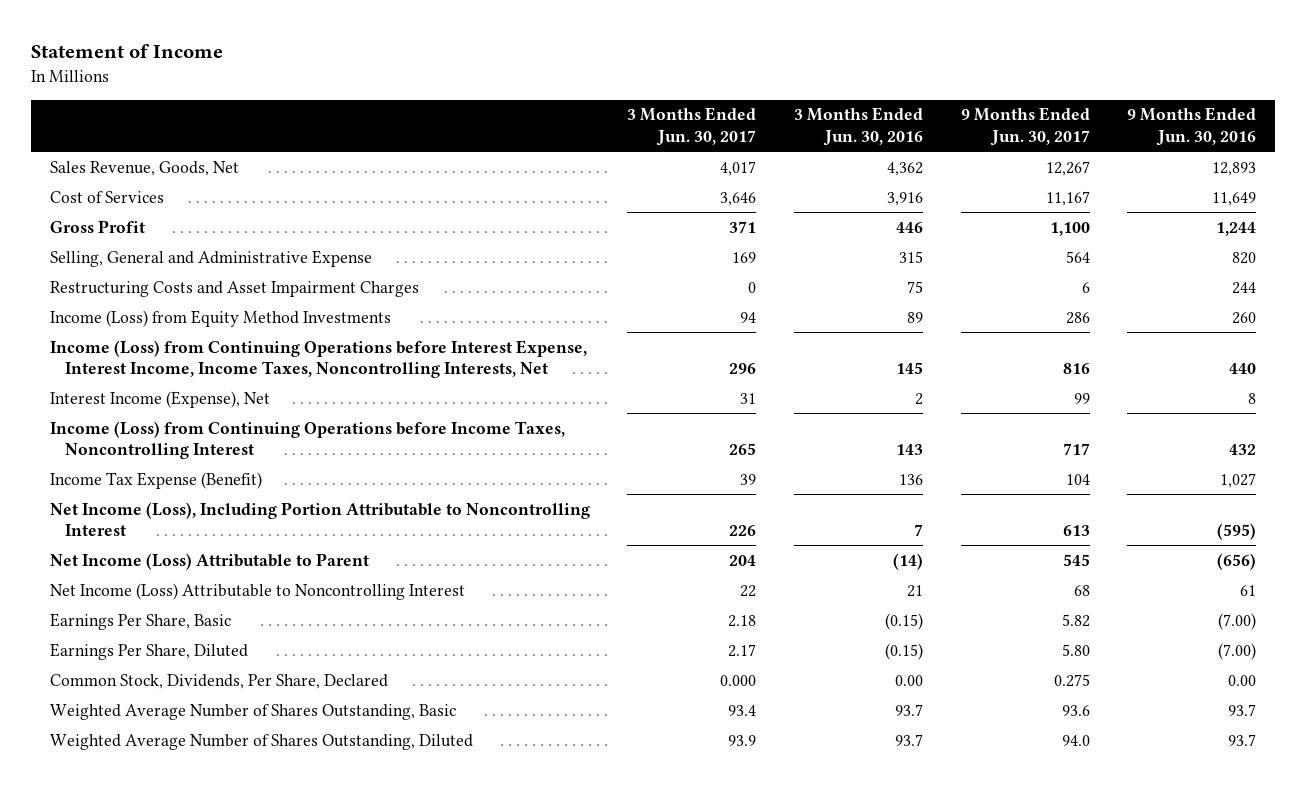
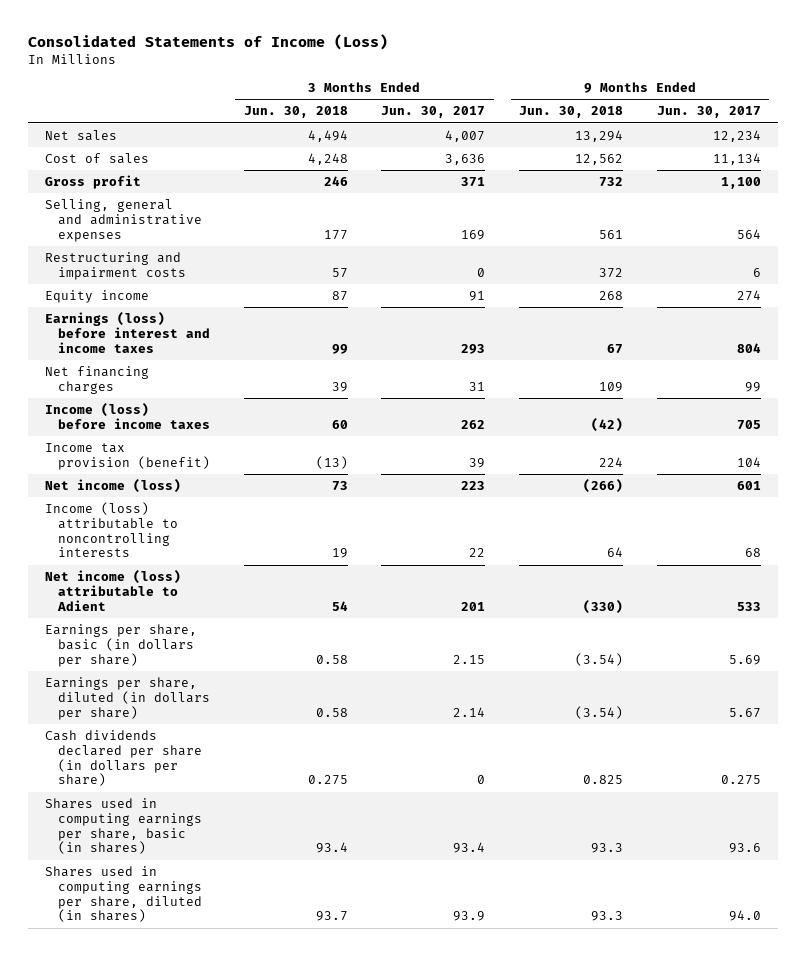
- Statement of Income
+ Consolidated Statements of Income (Loss)
- | 3 Months Ended Jun. 30, 2017 | 3 Months Ended Jun. 30, 2016 | 9 Months Ended Jun. 30, 2017 | 9 Months Ended Jun. 30, 2016
+ | 3 Months Ended Jun. 30, 2018 | 3 Months Ended Jun. 30, 2017 | 9 Months Ended Jun. 30, 2018 | 9 Months Ended Jun. 30, 2017
- Sales Revenue, Goods, Net | 4,017 | 4,362 | 12,267 | 12,893
- Cost of Services | 3,646 | 3,916 | 11,167 | 11,649
- Gross Profit | 371 | 446 | 1,100 | 1,244
- Selling, General and Administrative Expense | 169 | 315 | 564 | 820
- Restructuring Costs and Asset Impairment Charges | 0 | 75 | 6 | 244
- Income (Loss) from Equity Method Investments | 94 | 89 | 286 | 260
- Income (Loss) from Continuing Operations before Interest Expense, Interest Income, Income Taxes, Noncontrolling Interests, Net | 296 | 145 | 816 | 440
- Interest Income (Expense), Net | 31 | 2 | 99 | 8
- Income (Loss) from Continuing Operations before Income Taxes, Noncontrolling Interest | 265 | 143 | 717 | 432
- Income Tax Expense (Benefit) | 39 | 136 | 104 | 1,027
- Net Income (Loss), Including Portion Attributable to Noncontrolling Interest | 226 | 7 | 613 | (595)
- Net Income (Loss) Attributable to Parent | 204 | (14) | 545 | (656)
- Net Income (Loss) Attributable to Noncontrolling Interest | 22 | 21 | 68 | 61
- Earnings Per Share, Basic | 2.18 | (0.15) | 5.82 | (7.00)
- Earnings Per Share, Diluted | 2.17 | (0.15) | 5.80 | (7.00)
- Common Stock, Dividends, Per Share, Declared | 0.000 | 0.00 | 0.275 | 0.00
- Weighted Average Number of Shares Outstanding, Basic | 93.4 | 93.7 | 93.6 | 93.7
- Weighted Average Number of Shares Outstanding, Diluted | 93.9 | 93.7 | 94.0 | 93.7
+ Net sales | 4,494 | 4,007 | 13,294 | 12,234
+ Cost of sales | 4,248 | 3,636 | 12,562 | 11,134
+ Gross profit | 246 | 371 | 732 | 1,100
+ Selling, general and administrative expenses | 177 | 169 | 561 | 564
+ Restructuring and impairment costs | 57 | 0 | 372 | 6
+ Equity income | 87 | 91 | 268 | 274
+ Earnings (loss) before interest and income taxes | 99 | 293 | 67 | 804
+ Net financing charges | 39 | 31 | 109 | 99
+ Income (loss) before income taxes | 60 | 262 | (42) | 705
+ Income tax provision (benefit) | (13) | 39 | 224 | 104
+ Net income (loss) | 73 | 223 | (266) | 601
+ Income (loss) attributable to noncontrolling interests | 19 | 22 | 64 | 68
+ Net income (loss) attributable to Adient | 54 | 201 | (330) | 533
+ Earnings per share, basic (in dollars per share) | 0.58 | 2.15 | (3.54) | 5.69
+ Earnings per share, diluted (in dollars per share) | 0.58 | 2.14 | (3.54) | 5.67
+ Cash dividends declared per share (in dollars per share) | 0.275 | 0 | 0.825 | 0.275
+ Shares used in computing earnings per share, basic (in shares) | 93.4 | 93.4 | 93.3 | 93.6
+ Shares used in computing earnings per share, diluted (in shares) | 93.7 | 93.9 | 93.3 | 94.0

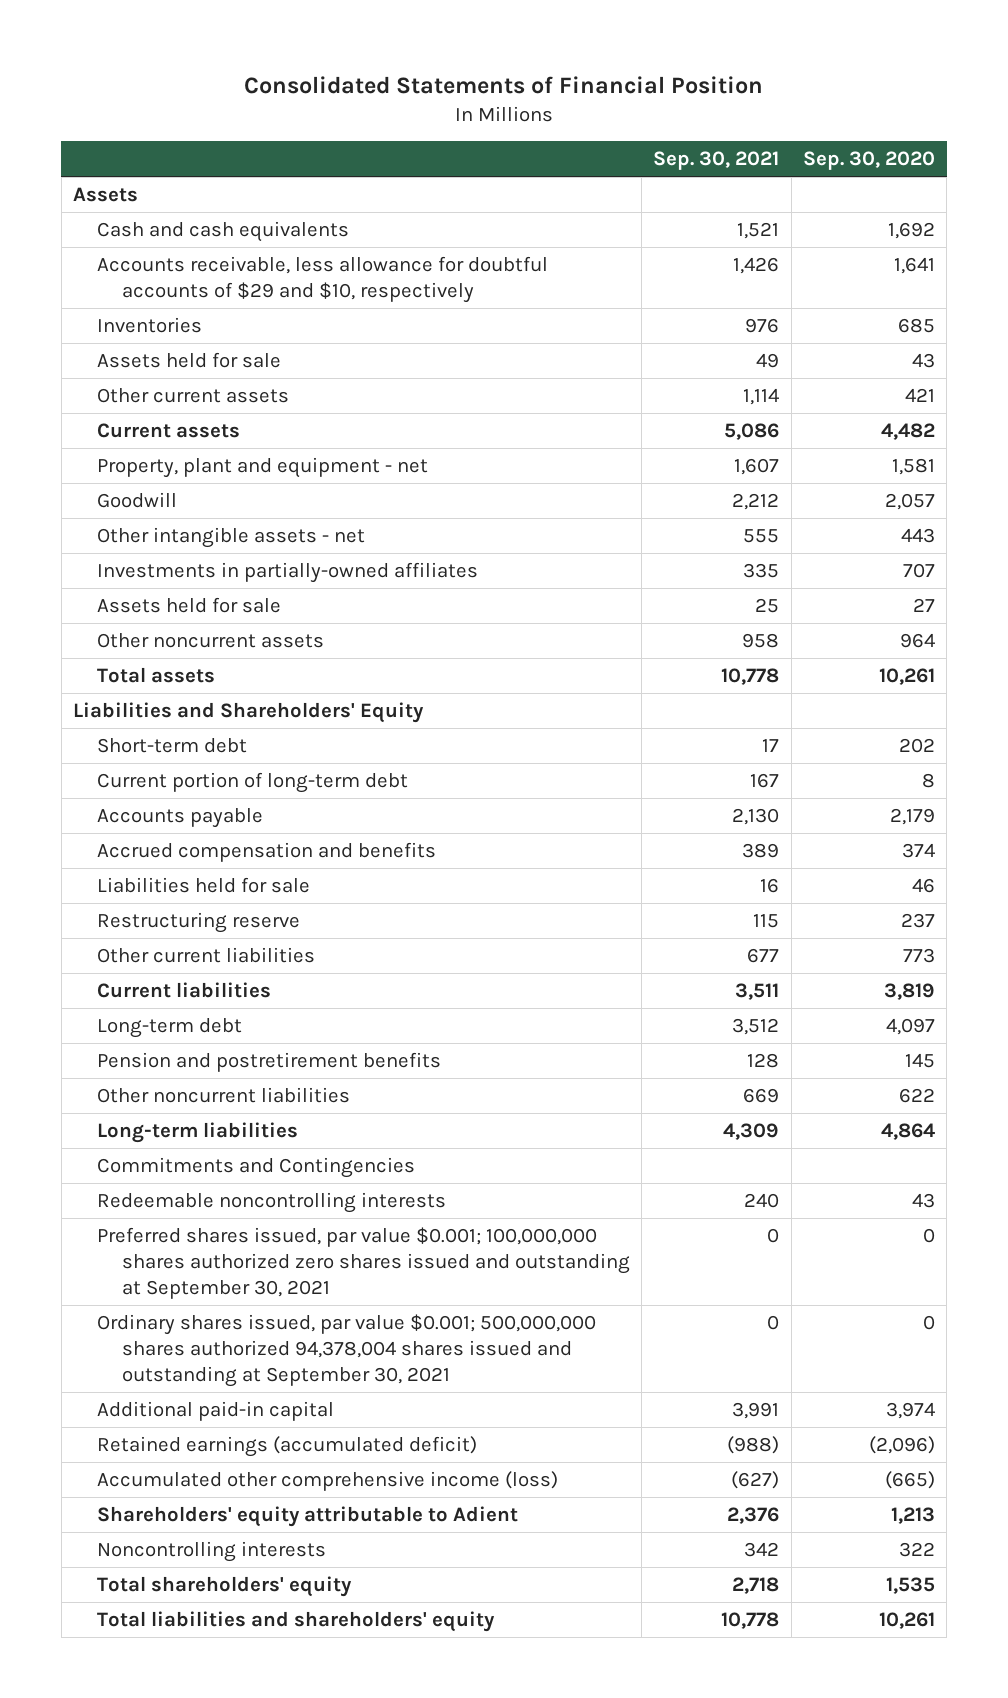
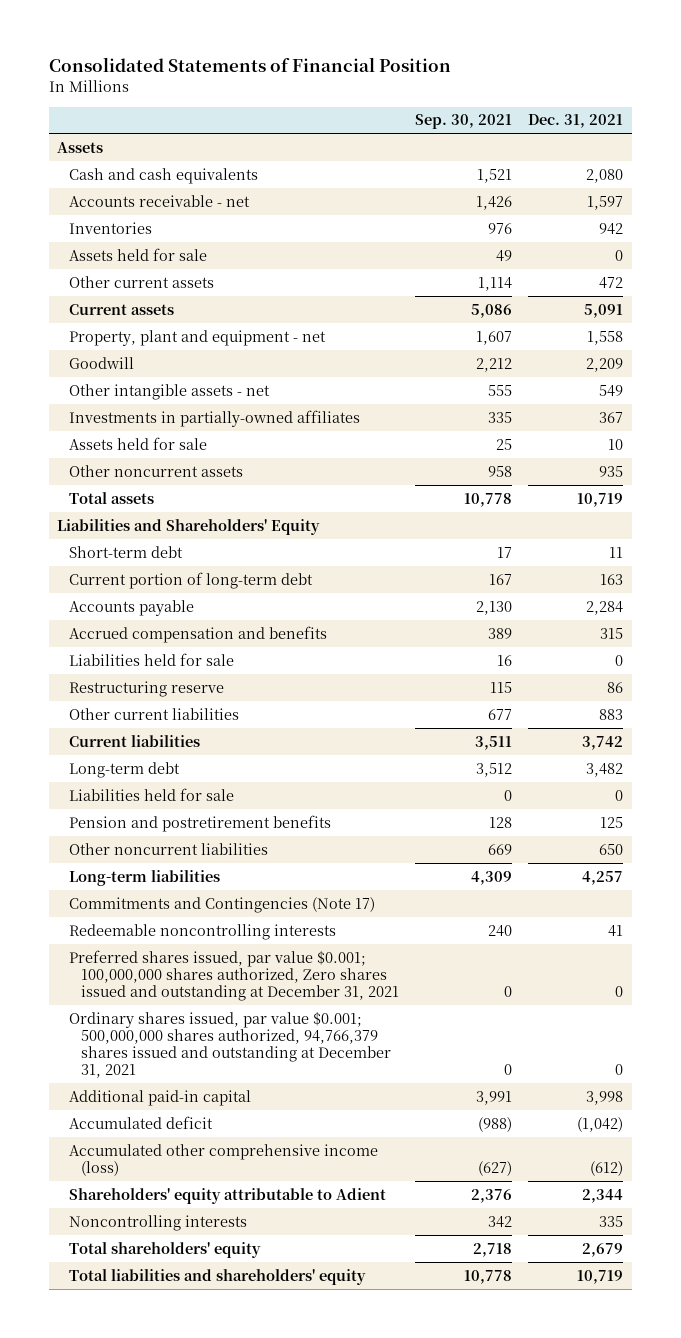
- | Sep. 30, 2021 | Sep. 30, 2020
+ | Sep. 30, 2021 | Dec. 31, 2021
- Accounts receivable, less allowance for doubtful accounts of $29 and $10, respectively | 1,426 | 1,641
+ Accounts receivable - net | 1,426 | 1,597
+ Liabilities held for sale | 0 | 0
- Commitments and Contingencies
+ Commitments and Contingencies (Note 17)
- Preferred shares issued, par value $0.001; 100,000,000 shares authorized zero shares issued and outstanding at September 30, 2021 | 0 | 0
- Ordinary shares issued, par value $0.001; 500,000,000 shares authorized 94,378,004 shares issued and outstanding at September 30, 2021 | 0 | 0
+ Preferred shares issued, par value $0.001; 100,000,000 shares authorized, Zero shares issued and outstanding at December 31, 2021 | 0 | 0
+ Ordinary shares issued, par value $0.001; 500,000,000 shares authorized, 94,766,379 shares issued and outstanding at December 31, 2021 | 0 | 0
- Retained earnings (accumulated deficit) | (988) | (2,096)
+ Accumulated deficit | (988) | (1,042)

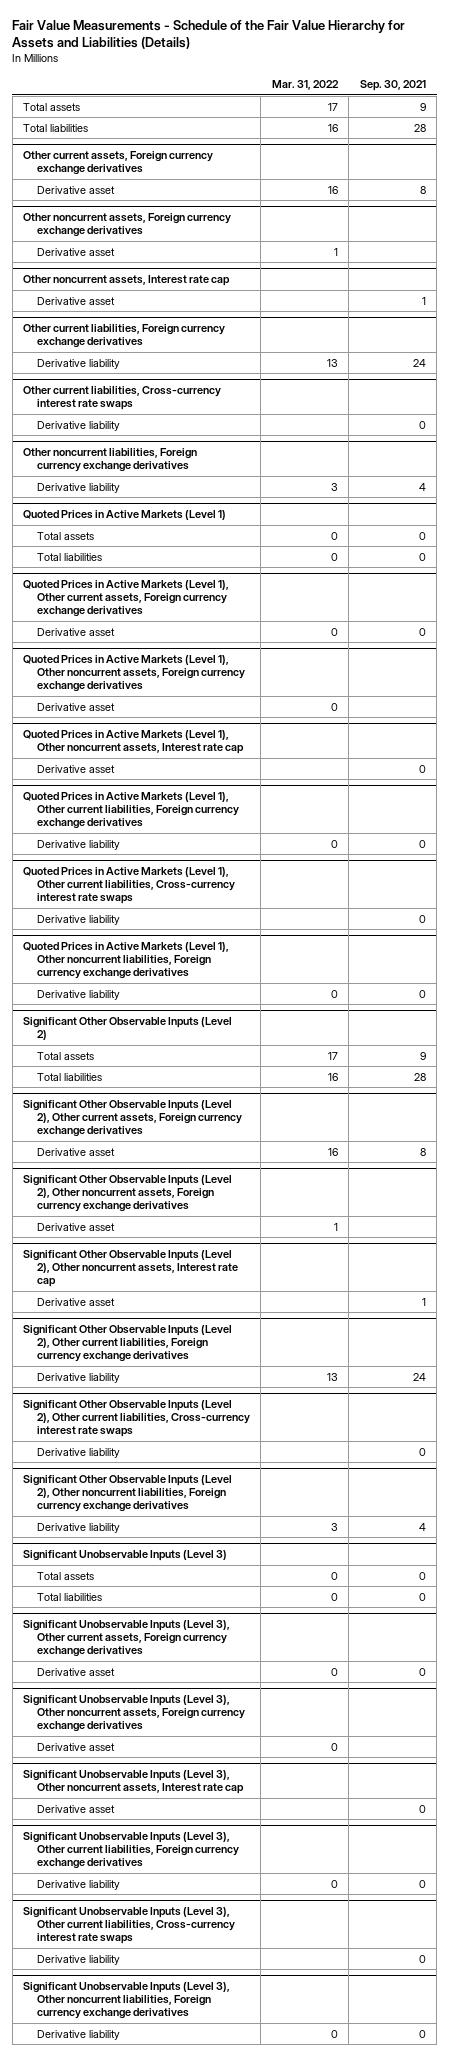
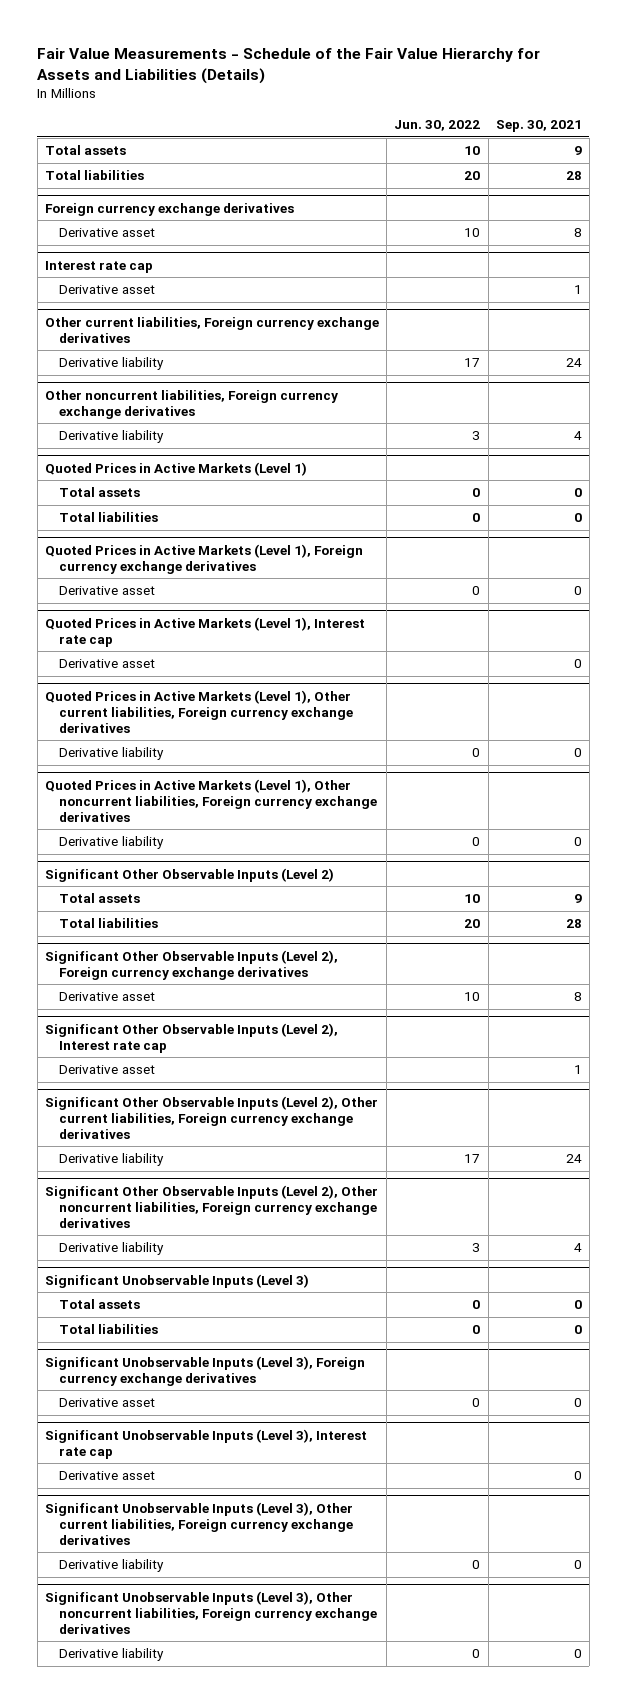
- | Mar. 31, 2022 | Sep. 30, 2021
+ | Jun. 30, 2022 | Sep. 30, 2021
- Other current assets, Foreign currency exchange derivatives
+ Foreign currency exchange derivatives
- Other noncurrent assets, Foreign currency exchange derivatives
- Derivative asset | 1 |
- Other noncurrent assets, Interest rate cap
+ Interest rate cap
- Other current liabilities, Cross-currency interest rate swaps
- Derivative liability | | 0
- Quoted Prices in Active Markets (Level 1), Other current assets, Foreign currency exchange derivatives
+ Quoted Prices in Active Markets (Level 1), Foreign currency exchange derivatives
- Quoted Prices in Active Markets (Level 1), Other noncurrent assets, Foreign currency exchange derivatives
- Derivative asset | 0 |
- Quoted Prices in Active Markets (Level 1), Other noncurrent assets, Interest rate cap
+ Quoted Prices in Active Markets (Level 1), Interest rate cap
- Quoted Prices in Active Markets (Level 1), Other current liabilities, Cross-currency interest rate swaps
- Derivative liability | | 0
- Significant Other Observable Inputs (Level 2), Other current assets, Foreign currency exchange derivatives
+ Significant Other Observable Inputs (Level 2), Foreign currency exchange derivatives
- Significant Other Observable Inputs (Level 2), Other noncurrent assets, Foreign currency exchange derivatives
- Derivative asset | 1 |
- Significant Other Observable Inputs (Level 2), Other noncurrent assets, Interest rate cap
+ Significant Other Observable Inputs (Level 2), Interest rate cap
- Significant Other Observable Inputs (Level 2), Other current liabilities, Cross-currency interest rate swaps
- Derivative liability | | 0
- Significant Unobservable Inputs (Level 3), Other current assets, Foreign currency exchange derivatives
+ Significant Unobservable Inputs (Level 3), Foreign currency exchange derivatives
- Significant Unobservable Inputs (Level 3), Other noncurrent assets, Foreign currency exchange derivatives
- Derivative asset | 0 |
- Significant Unobservable Inputs (Level 3), Other noncurrent assets, Interest rate cap
+ Significant Unobservable Inputs (Level 3), Interest rate cap
- Significant Unobservable Inputs (Level 3), Other current liabilities, Cross-currency interest rate swaps
- Derivative liability | | 0

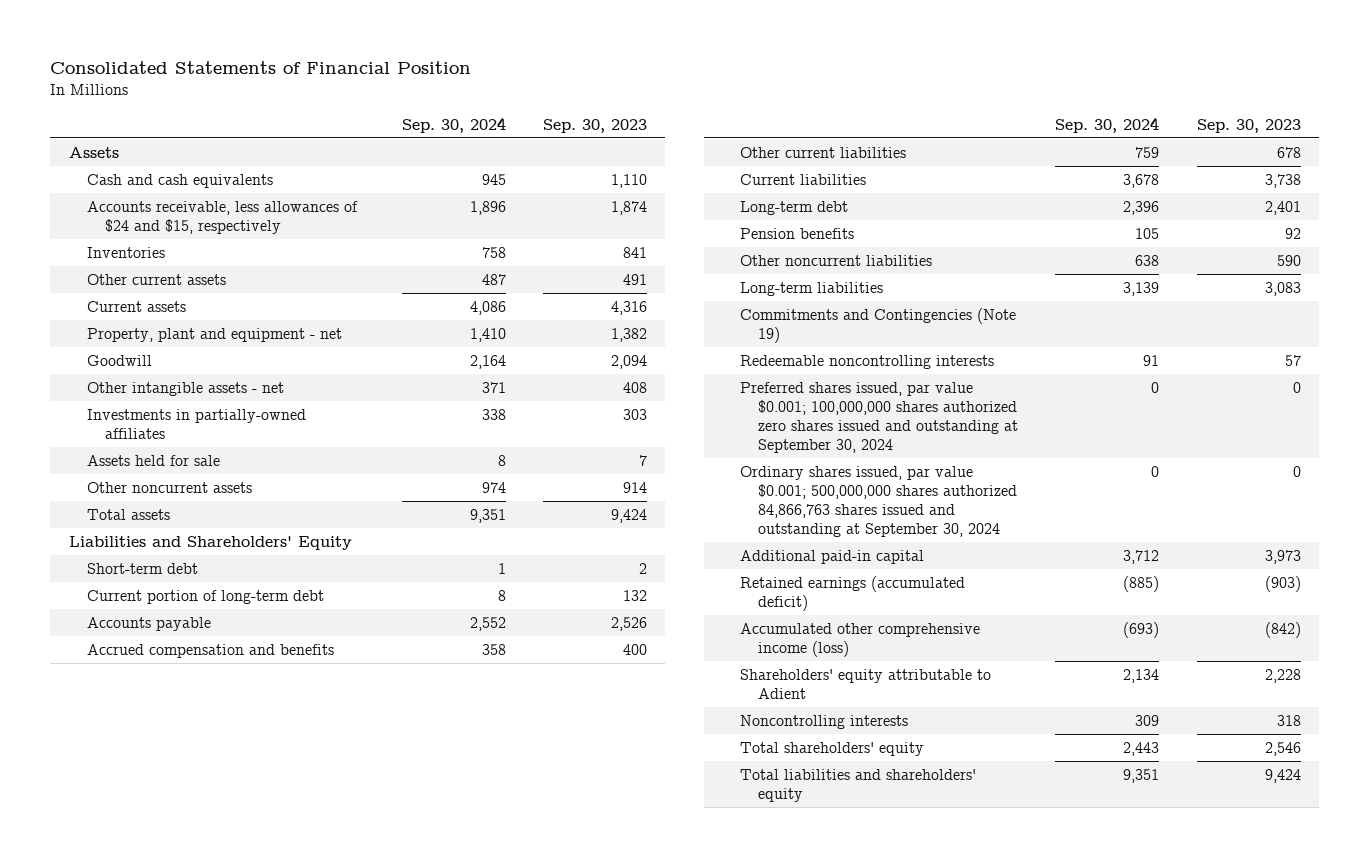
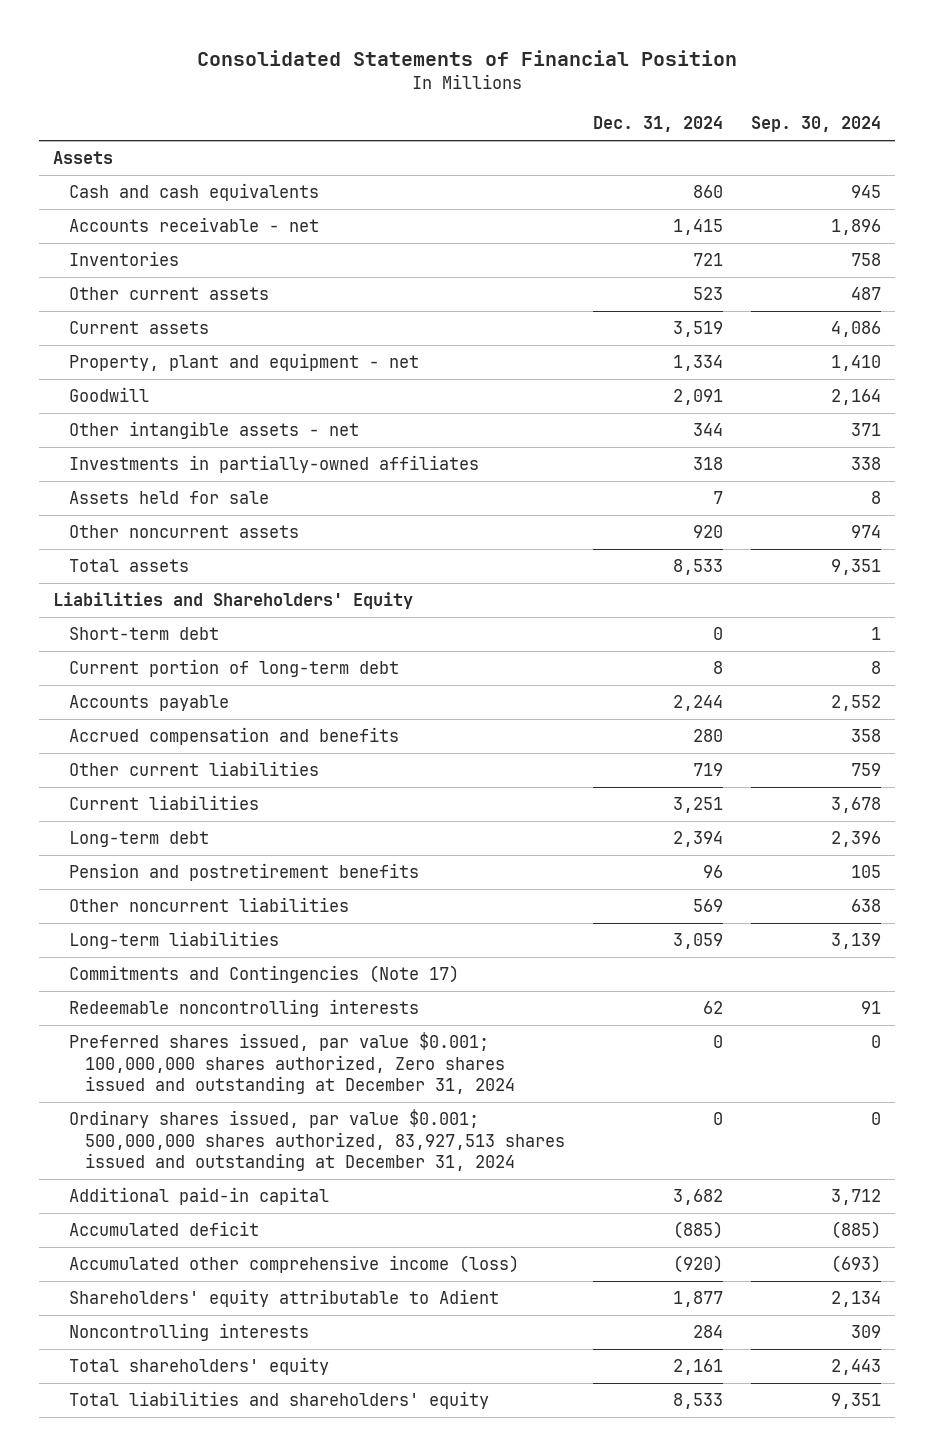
- | Sep. 30, 2024 | Sep. 30, 2023
+ | Dec. 31, 2024 | Sep. 30, 2024
- Accounts receivable, less allowances of $24 and $15, respectively | 1,896 | 1,874
+ Accounts receivable - net | 1,415 | 1,896
- Pension benefits | 105 | 92
+ Pension and postretirement benefits | 96 | 105
- Commitments and Contingencies (Note 19)
+ Commitments and Contingencies (Note 17)
- Preferred shares issued, par value $0.001; 100,000,000 shares authorized zero shares issued and outstanding at September 30, 2024 | 0 | 0
- Ordinary shares issued, par value $0.001; 500,000,000 shares authorized 84,866,763 shares issued and outstanding at September 30, 2024 | 0 | 0
+ Preferred shares issued, par value $0.001; 100,000,000 shares authorized, Zero shares issued and outstanding at December 31, 2024 | 0 | 0
+ Ordinary shares issued, par value $0.001; 500,000,000 shares authorized, 83,927,513 shares issued and outstanding at December 31, 2024 | 0 | 0
- Retained earnings (accumulated deficit) | (885) | (903)
+ Accumulated deficit | (885) | (885)

